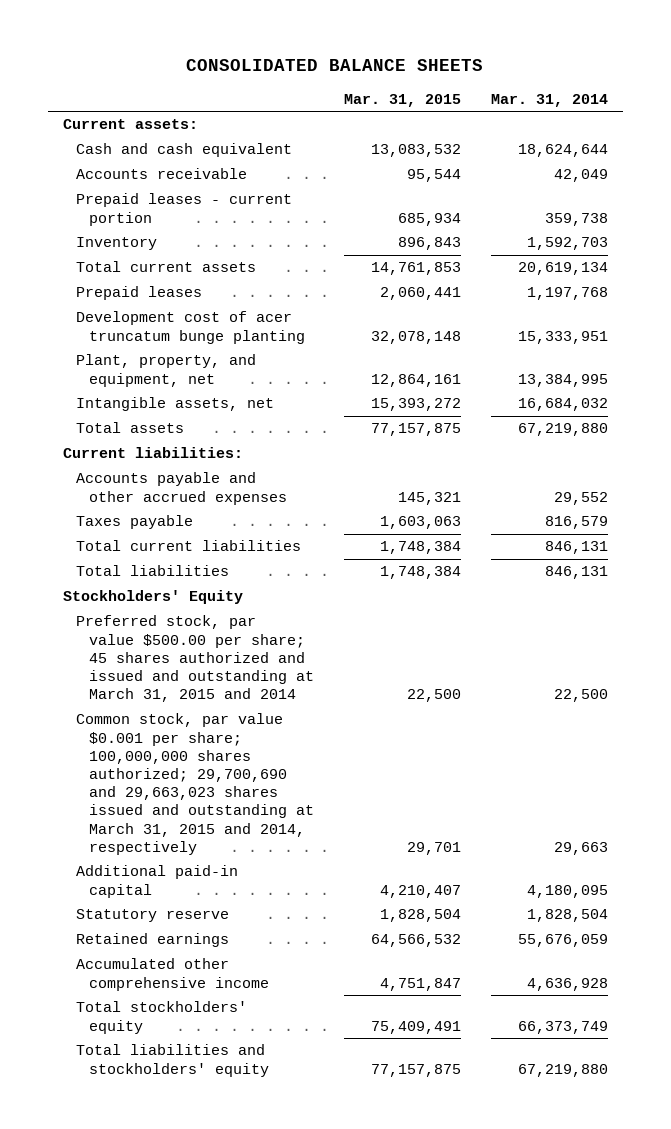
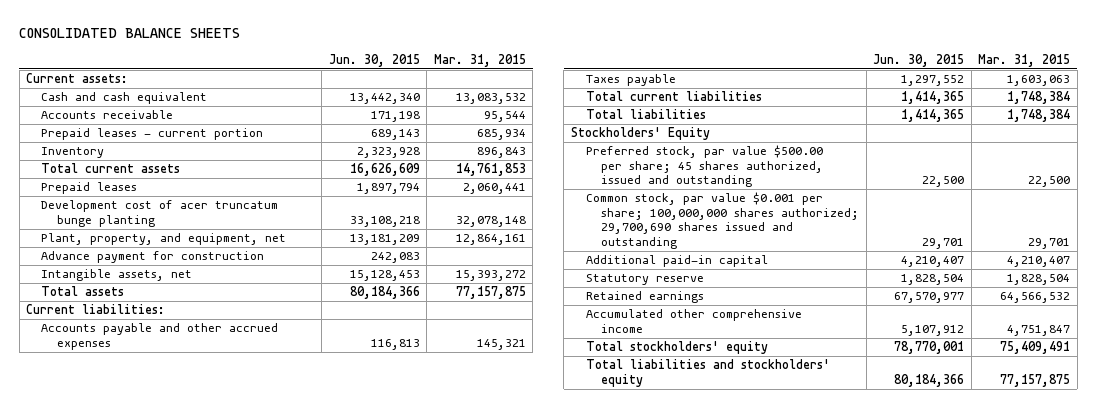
- | Mar. 31, 2015 | Mar. 31, 2014
+ | Jun. 30, 2015 | Mar. 31, 2015
+ Advance payment for construction | 242,083 |
- Preferred stock, par value $500.00 per share; 45 shares authorized and issued and outstanding at March 31, 2015 and 2014 | 22,500 | 22,500
- Common stock, par value $0.001 per share; 100,000,000 shares authorized; 29,700,690 and 29,663,023 shares issued and outstanding at March 31, 2015 and 2014, respectively | 29,701 | 29,663
+ Preferred stock, par value $500.00 per share; 45 shares authorized, issued and outstanding | 22,500 | 22,500
+ Common stock, par value $0.001 per share; 100,000,000 shares authorized; 29,700,690 shares issued and outstanding | 29,701 | 29,701

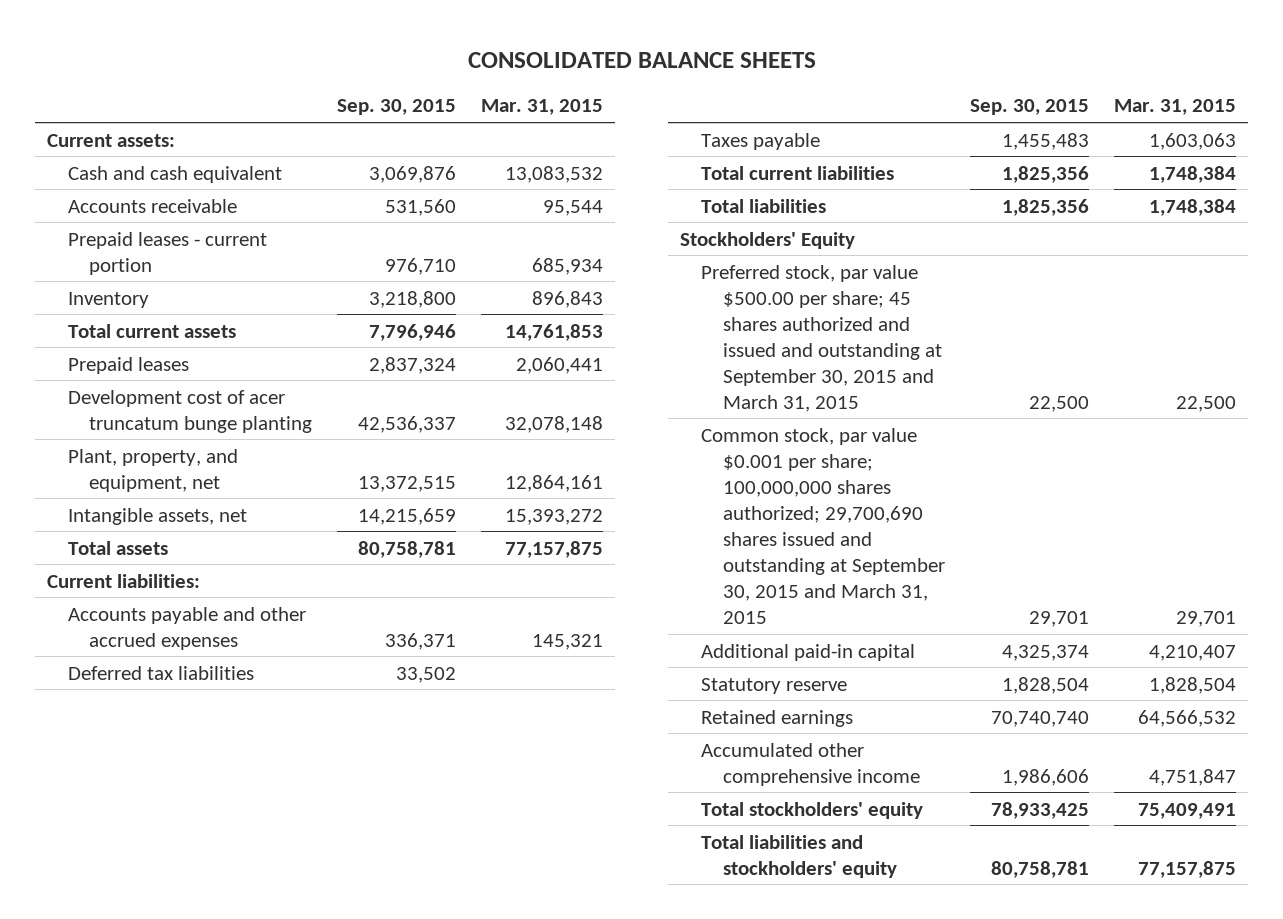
- | Jun. 30, 2015 | Mar. 31, 2015
+ | Sep. 30, 2015 | Mar. 31, 2015
- Advance payment for construction | 242,083 |
+ Deferred tax liabilities | 33,502 |
- Preferred stock, par value $500.00 per share; 45 shares authorized, issued and outstanding | 22,500 | 22,500
- Common stock, par value $0.001 per share; 100,000,000 shares authorized; 29,700,690 shares issued and outstanding | 29,701 | 29,701
+ Preferred stock, par value $500.00 per share; 45 shares authorized and issued and outstanding at September 30, 2015 and March 31, 2015 | 22,500 | 22,500
+ Common stock, par value $0.001 per share; 100,000,000 shares authorized; 29,700,690 shares issued and outstanding at September 30, 2015 and March 31, 2015 | 29,701 | 29,701

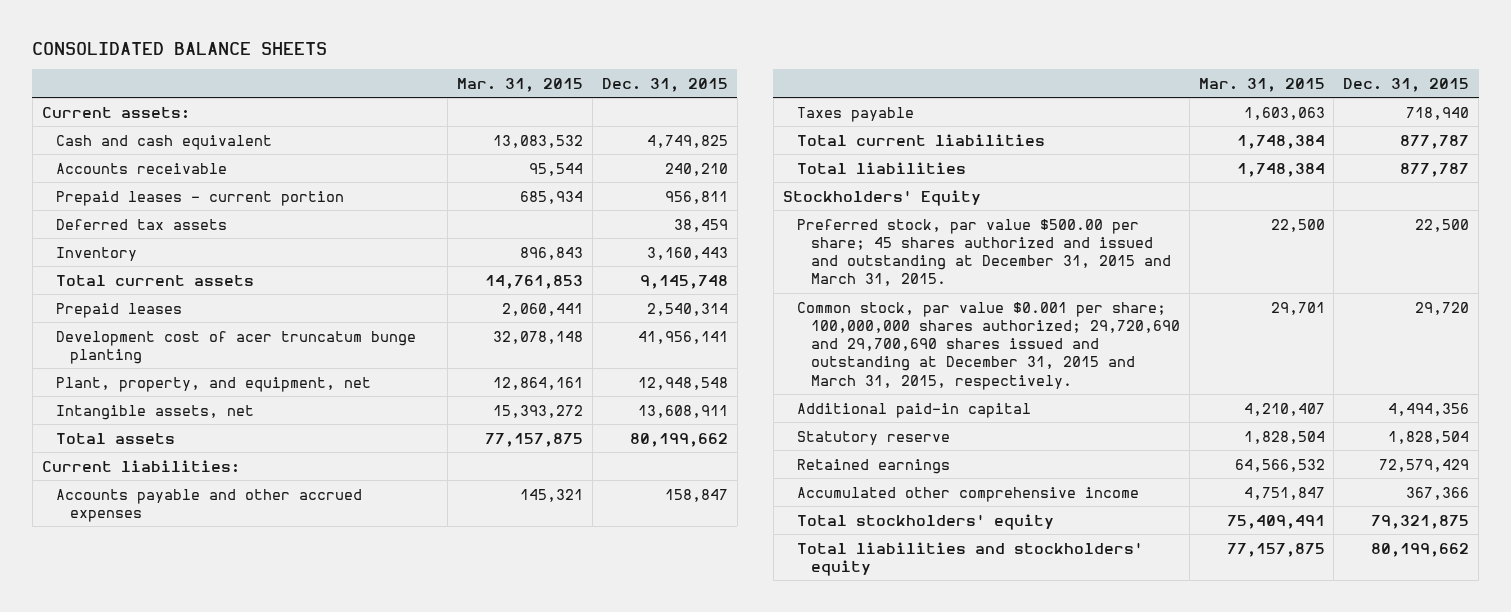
- | Sep. 30, 2015 | Mar. 31, 2015
+ | Mar. 31, 2015 | Dec. 31, 2015
+ Deferred tax assets | | 38,459
- Deferred tax liabilities | 33,502 |
- Preferred stock, par value $500.00 per share; 45 shares authorized and issued and outstanding at September 30, 2015 and March 31, 2015 | 22,500 | 22,500
- Common stock, par value $0.001 per share; 100,000,000 shares authorized; 29,700,690 shares issued and outstanding at September 30, 2015 and March 31, 2015 | 29,701 | 29,701
+ Preferred stock, par value $500.00 per share; 45 shares authorized and issued and outstanding at December 31, 2015 and March 31, 2015. | 22,500 | 22,500
+ Common stock, par value $0.001 per share; 100,000,000 shares authorized; 29,720,690 and 29,700,690 shares issued and outstanding at December 31, 2015 and March 31, 2015, respectively. | 29,701 | 29,720

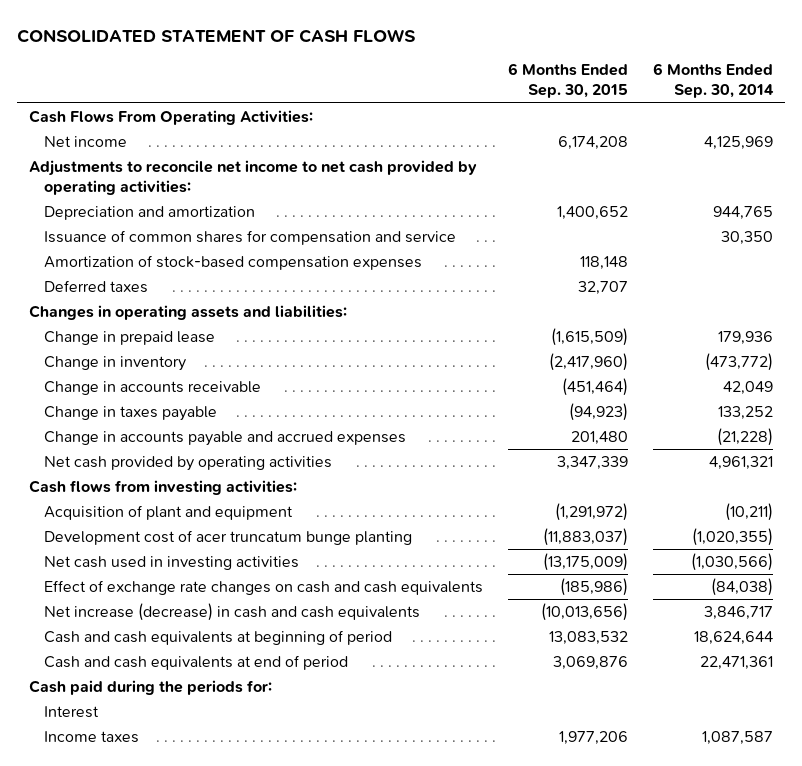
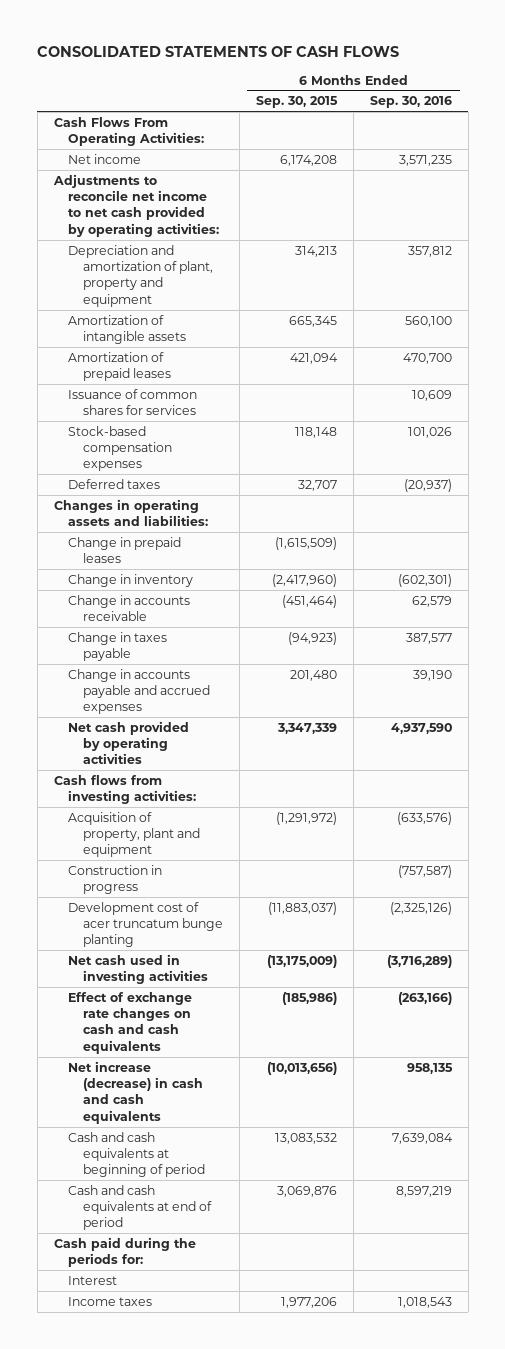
- CONSOLIDATED STATEMENT OF CASH FLOWS
+ CONSOLIDATED STATEMENTS OF CASH FLOWS
- | 6 Months Ended Sep. 30, 2015 | 6 Months Ended Sep. 30, 2014
+ | 6 Months Ended Sep. 30, 2015 | 6 Months Ended Sep. 30, 2016
- Depreciation and amortization | 1,400,652 | 944,765
- Issuance of common shares for compensation and service | | 30,350
- Amortization of stock-based compensation expenses | 118,148 |
+ Depreciation and amortization of plant, property and equipment | 314,213 | 357,812
+ Amortization of intangible assets | 665,345 | 560,100
+ Amortization of prepaid leases | 421,094 | 470,700
+ Issuance of common shares for services | | 10,609
+ Stock-based compensation expenses | 118,148 | 101,026
- Change in prepaid lease | (1,615,509) | 179,936
+ Change in prepaid leases | (1,615,509) |
- Acquisition of plant and equipment | (1,291,972) | (10,211)
+ Acquisition of property, plant and equipment | (1,291,972) | (633,576)
+ Construction in progress | | (757,587)

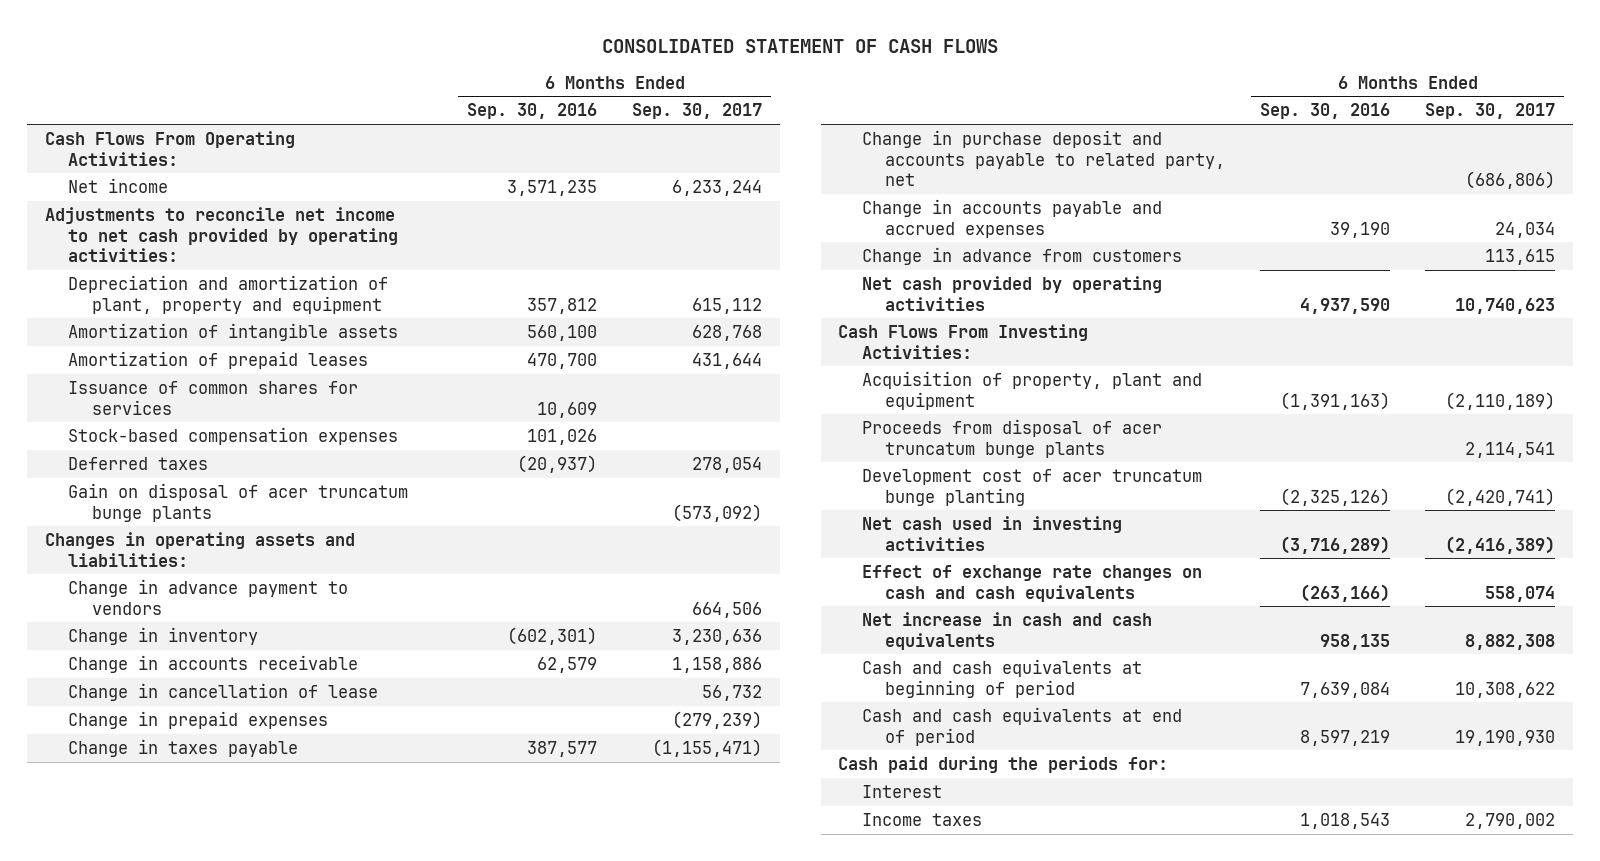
- CONSOLIDATED STATEMENTS OF CASH FLOWS
+ CONSOLIDATED STATEMENT OF CASH FLOWS
- | 6 Months Ended Sep. 30, 2015 | 6 Months Ended Sep. 30, 2016
+ | 6 Months Ended Sep. 30, 2016 | 6 Months Ended Sep. 30, 2017
+ Gain on disposal of acer truncatum bunge plants | | (573,092)
- Change in prepaid leases | (1,615,509) |
+ Change in advance payment to vendors | | 664,506
+ Change in cancellation of lease | | 56,732
+ Change in prepaid expenses | | (279,239)
+ Change in purchase deposit and accounts payable to related party, net | | (686,806)
+ Change in advance from customers | | 113,615
- Cash flows from investing activities:
- Acquisition of property, plant and equipment | (1,291,972) | (633,576)
- Construction in progress | | (757,587)
+ Cash Flows From Investing Activities:
+ Acquisition of property, plant and equipment | (1,391,163) | (2,110,189)
+ Proceeds from disposal of acer truncatum bunge plants | | 2,114,541
- Net increase (decrease) in cash and cash equivalents | (10,013,656) | 958,135
+ Net increase in cash and cash equivalents | 958,135 | 8,882,308

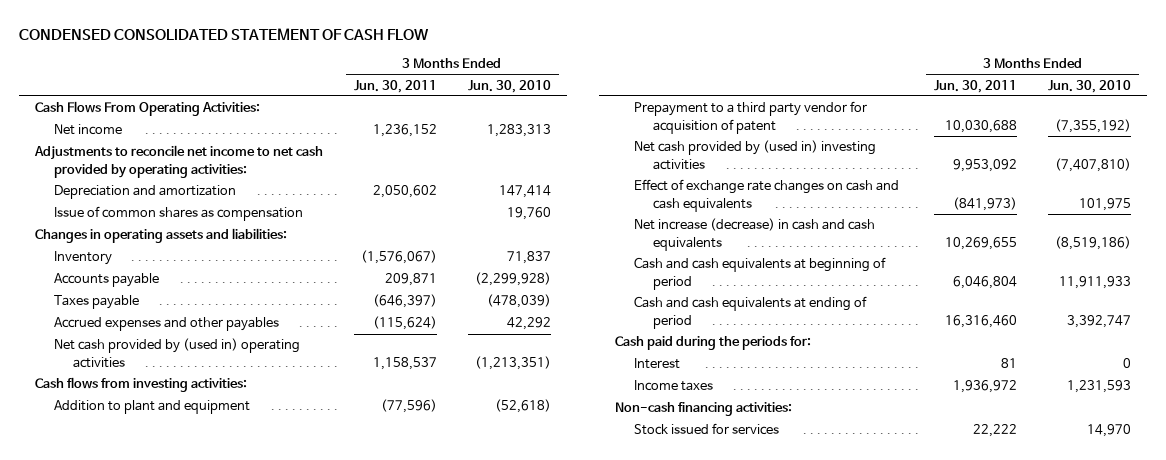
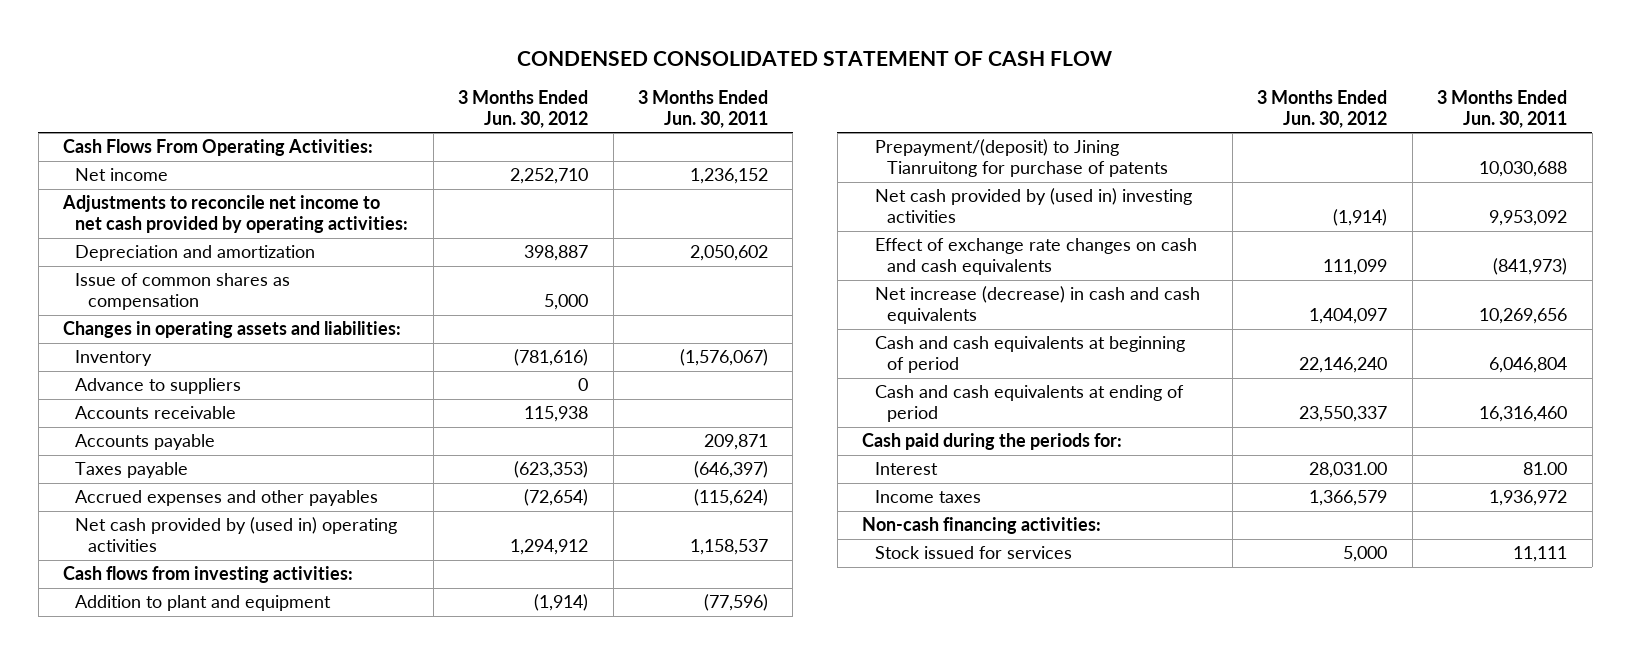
- | 3 Months Ended Jun. 30, 2011 | 3 Months Ended Jun. 30, 2010
+ | 3 Months Ended Jun. 30, 2012 | 3 Months Ended Jun. 30, 2011
+ Advance to suppliers | 0 |
+ Accounts receivable | 115,938 |
- Prepayment to a third party vendor for acquisition of patent | 10,030,688 | (7,355,192)
+ Prepayment/(deposit) to Jining Tianruitong for purchase of patents | | 10,030,688
- Net increase (decrease) in cash and cash equivalents | 10,269,655 | (8,519,186)
+ Net increase (decrease) in cash and cash equivalents | 1,404,097 | 10,269,656
- Interest | 81 | 0
+ Interest | 28,031.00 | 81.00
- Stock issued for services | 22,222 | 14,970
+ Stock issued for services | 5,000 | 11,111

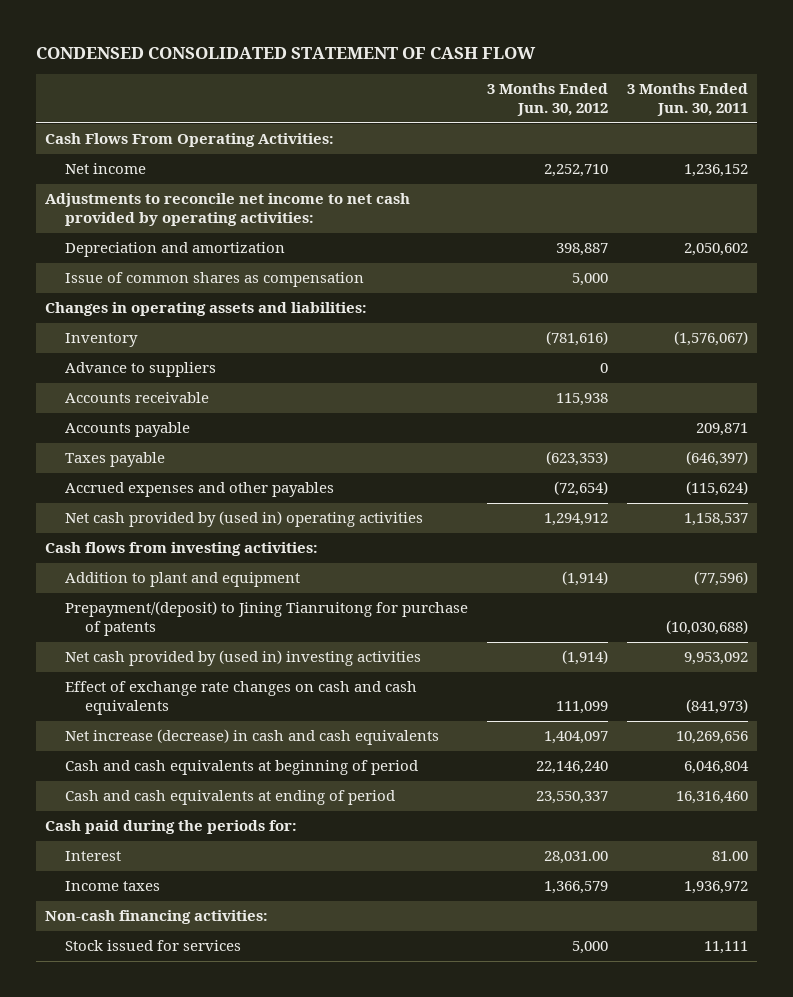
- Prepayment/(deposit) to Jining Tianruitong for purchase of patents | | 10,030,688
+ Prepayment/(deposit) to Jining Tianruitong for purchase of patents | | (10,030,688)

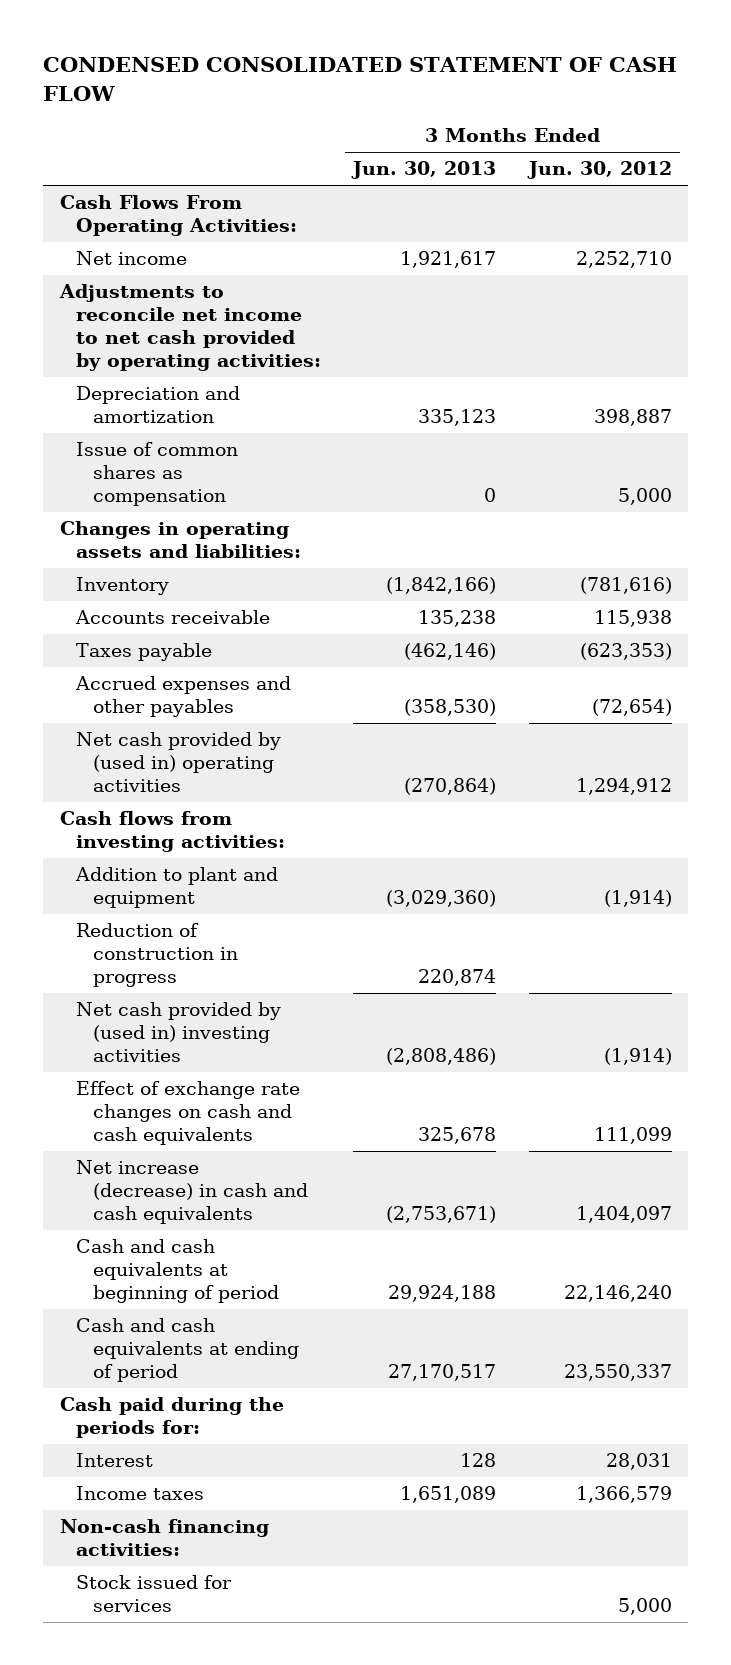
- | 3 Months Ended Jun. 30, 2012 | 3 Months Ended Jun. 30, 2011
+ | 3 Months Ended Jun. 30, 2013 | 3 Months Ended Jun. 30, 2012
- Advance to suppliers | 0 |
- Accounts payable | | 209,871
- Prepayment/(deposit) to Jining Tianruitong for purchase of patents | | (10,030,688)
+ Reduction of construction in progress | 220,874 |
- Interest | 28,031.00 | 81.00
+ Interest | 128 | 28,031

